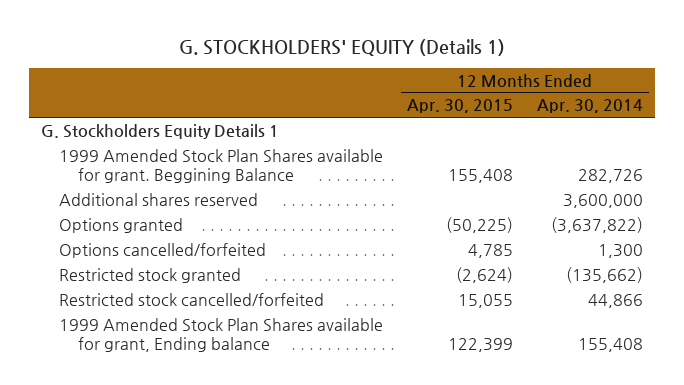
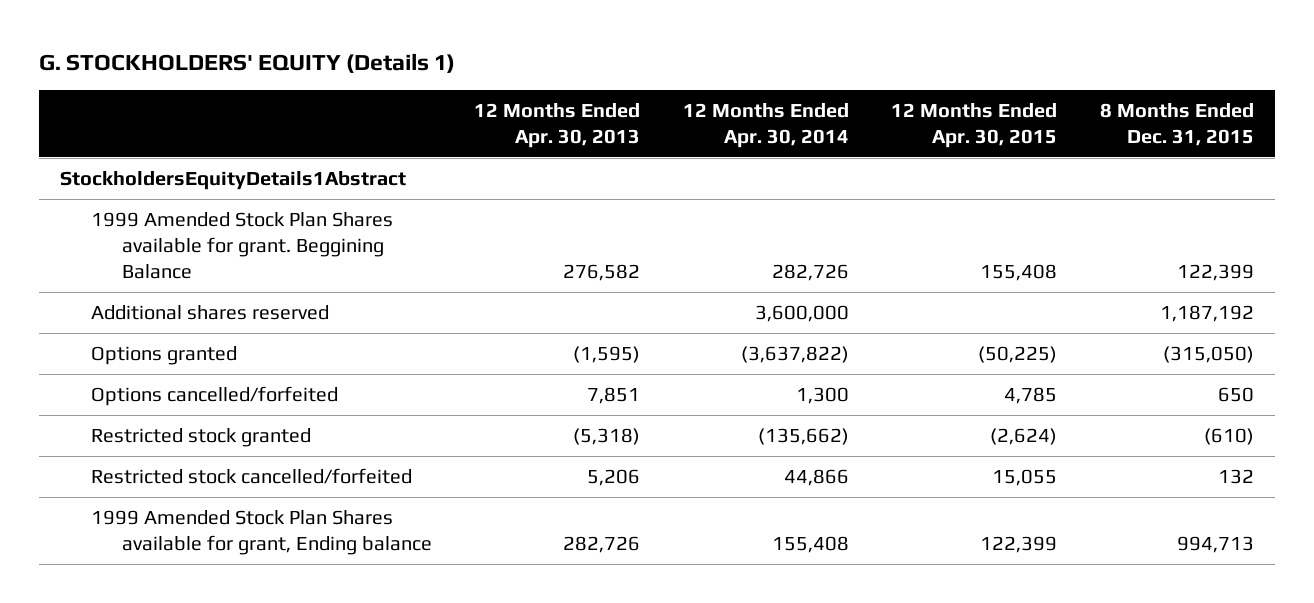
- | 12 Months Ended Apr. 30, 2015 | 12 Months Ended Apr. 30, 2014
+ | 12 Months Ended Apr. 30, 2013 | 12 Months Ended Apr. 30, 2014 | 12 Months Ended Apr. 30, 2015 | 8 Months Ended Dec. 31, 2015
- G. Stockholders Equity Details 1
+ StockholdersEquityDetails1Abstract

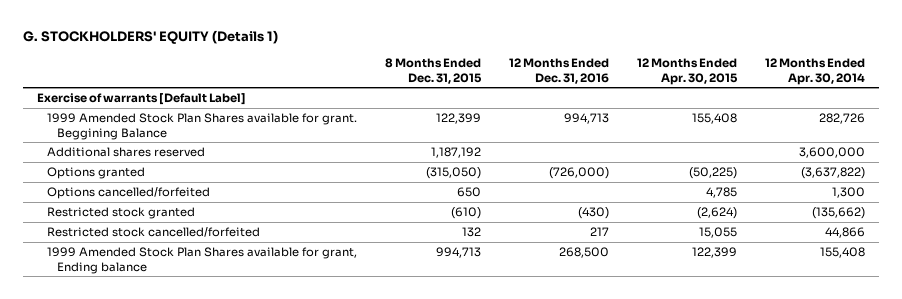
- | 12 Months Ended Apr. 30, 2013 | 12 Months Ended Apr. 30, 2014 | 12 Months Ended Apr. 30, 2015 | 8 Months Ended Dec. 31, 2015
+ | 8 Months Ended Dec. 31, 2015 | 12 Months Ended Dec. 31, 2016 | 12 Months Ended Apr. 30, 2015 | 12 Months Ended Apr. 30, 2014
- StockholdersEquityDetails1Abstract
+ Exercise of warrants [Default Label]

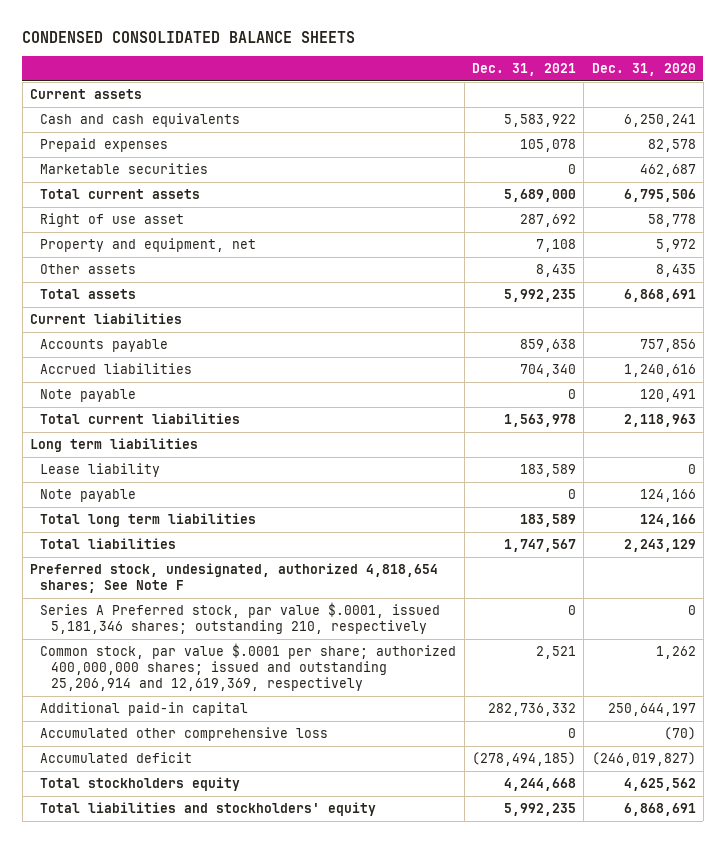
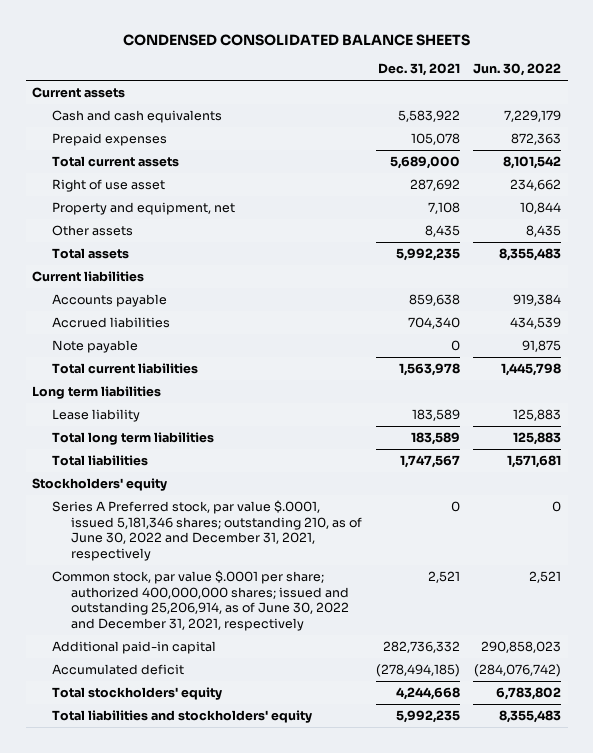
- | Dec. 31, 2021 | Dec. 31, 2020
+ | Dec. 31, 2021 | Jun. 30, 2022
- Marketable securities | 0 | 462,687
- Note payable | 0 | 124,166
- Preferred stock, undesignated, authorized 4,818,654 shares; See Note F
- Series A Preferred stock, par value $.0001, issued 5,181,346 shares; outstanding 210, respectively | 0 | 0
- Common stock, par value $.0001 per share; authorized 400,000,000 shares; issued and outstanding 25,206,914 and 12,619,369, respectively | 2,521 | 1,262
+ Stockholders' equity
+ Series A Preferred stock, par value $.0001, issued 5,181,346 shares; outstanding 210, as of June 30, 2022 and December 31, 2021, respectively | 0 | 0
+ Common stock, par value $.0001 per share; authorized 400,000,000 shares; issued and outstanding 25,206,914, as of June 30, 2022 and December 31, 2021, respectively | 2,521 | 2,521
- Accumulated other comprehensive loss | 0 | (70)
- Total stockholders equity | 4,244,668 | 4,625,562
+ Total stockholders' equity | 4,244,668 | 6,783,802

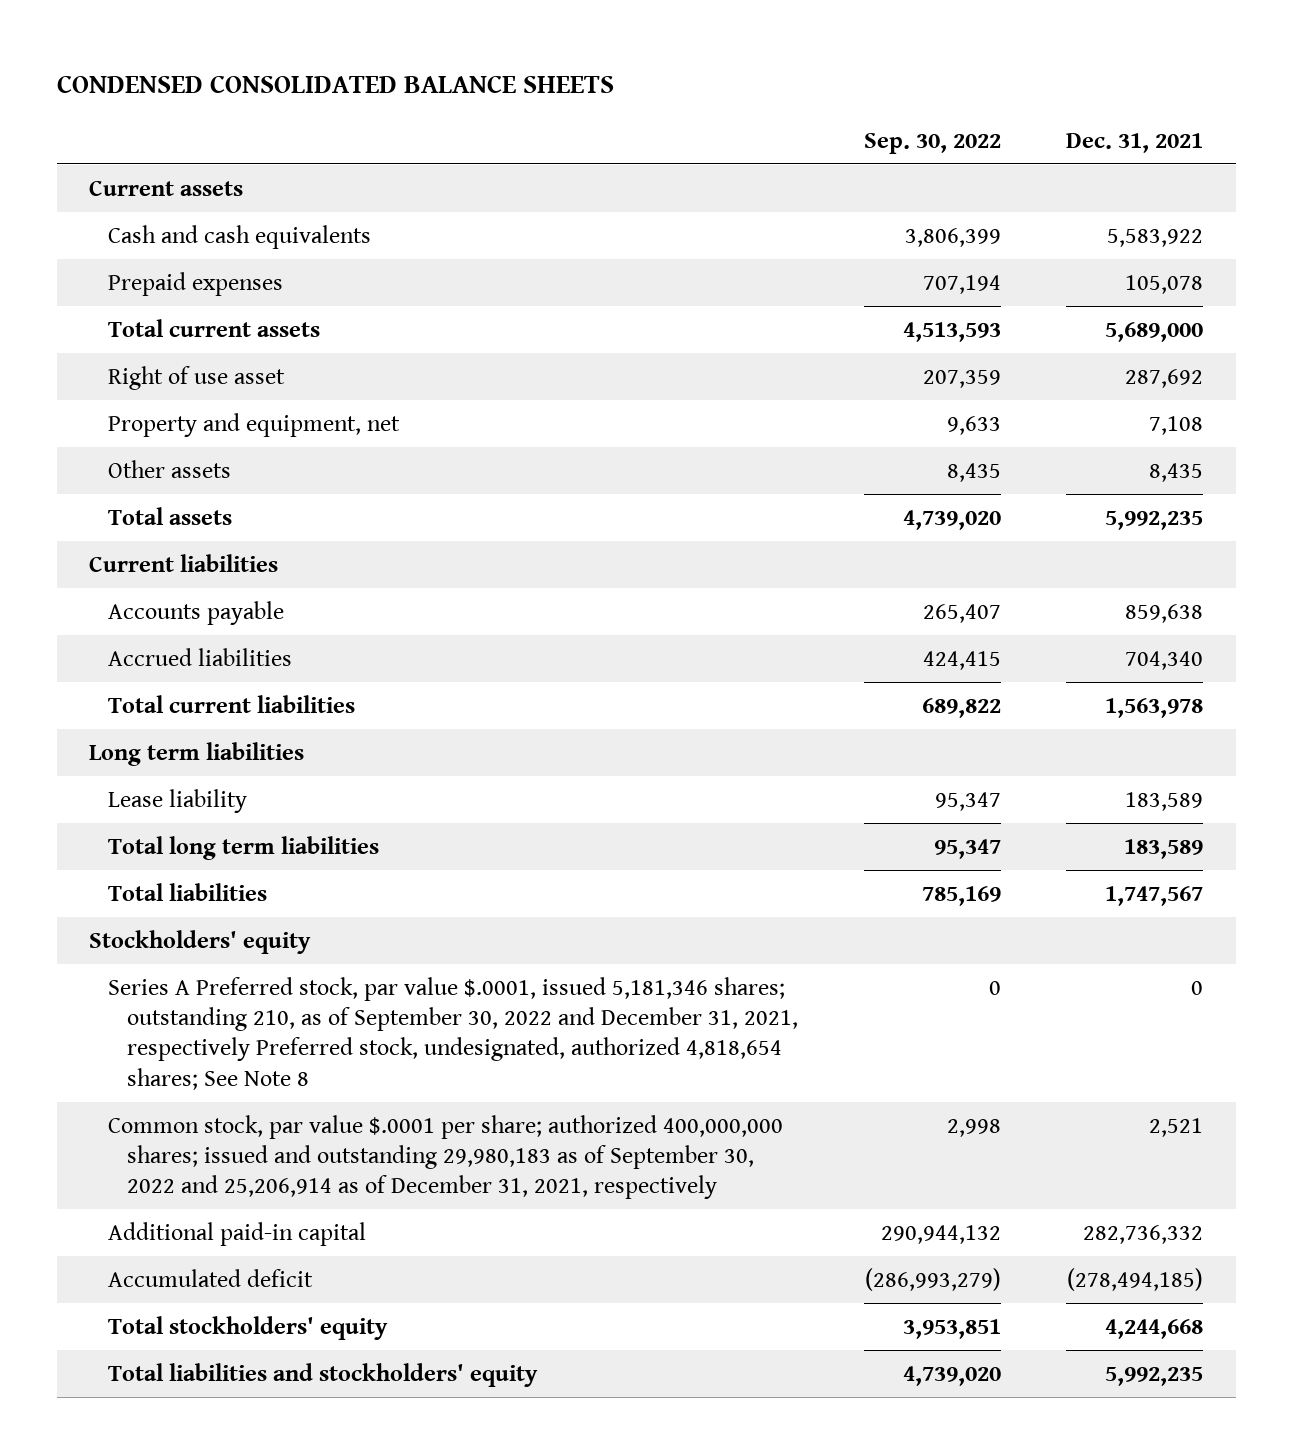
- | Dec. 31, 2021 | Jun. 30, 2022
+ | Sep. 30, 2022 | Dec. 31, 2021
- Note payable | 0 | 91,875
- Series A Preferred stock, par value $.0001, issued 5,181,346 shares; outstanding 210, as of June 30, 2022 and December 31, 2021, respectively | 0 | 0
- Common stock, par value $.0001 per share; authorized 400,000,000 shares; issued and outstanding 25,206,914, as of June 30, 2022 and December 31, 2021, respectively | 2,521 | 2,521
+ Series A Preferred stock, par value $.0001, issued 5,181,346 shares; outstanding 210, as of September 30, 2022 and December 31, 2021, respectively Preferred stock, undesignated, authorized 4,818,654 shares; See Note 8 | 0 | 0
+ Common stock, par value $.0001 per share; authorized 400,000,000 shares; issued and outstanding 29,980,183 as of September 30, 2022 and 25,206,914 as of December 31, 2021, respectively | 2,998 | 2,521

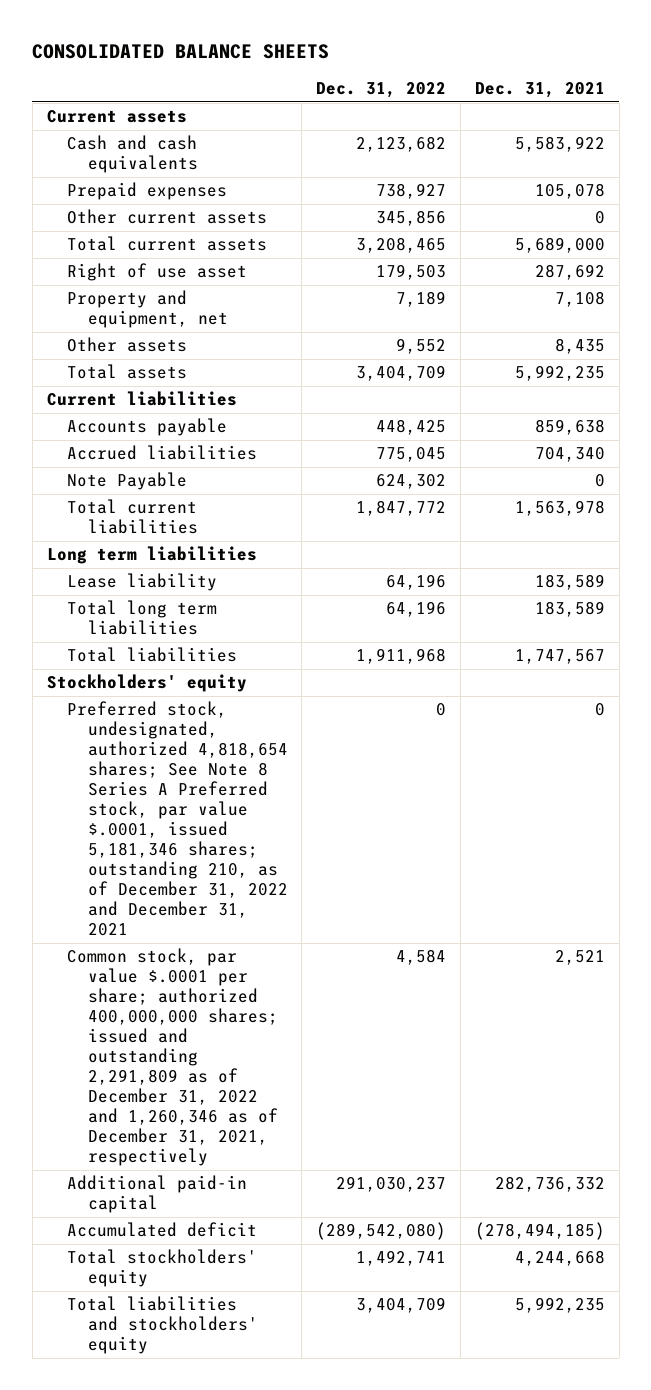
- CONDENSED CONSOLIDATED BALANCE SHEETS
+ CONSOLIDATED BALANCE SHEETS
- | Sep. 30, 2022 | Dec. 31, 2021
+ | Dec. 31, 2022 | Dec. 31, 2021
+ Other current assets | 345,856 | 0
+ Note Payable | 624,302 | 0
- Series A Preferred stock, par value $.0001, issued 5,181,346 shares; outstanding 210, as of September 30, 2022 and December 31, 2021, respectively Preferred stock, undesignated, authorized 4,818,654 shares; See Note 8 | 0 | 0
- Common stock, par value $.0001 per share; authorized 400,000,000 shares; issued and outstanding 29,980,183 as of September 30, 2022 and 25,206,914 as of December 31, 2021, respectively | 2,998 | 2,521
+ Preferred stock, undesignated, authorized 4,818,654 shares; See Note 8 Series A Preferred stock, par value $.0001, issued 5,181,346 shares; outstanding 210, as of December 31, 2022 and December 31, 2021 | 0 | 0
+ Common stock, par value $.0001 per share; authorized 400,000,000 shares; issued and outstanding 2,291,809 as of December 31, 2022 and 1,260,346 as of December 31, 2021, respectively | 4,584 | 2,521

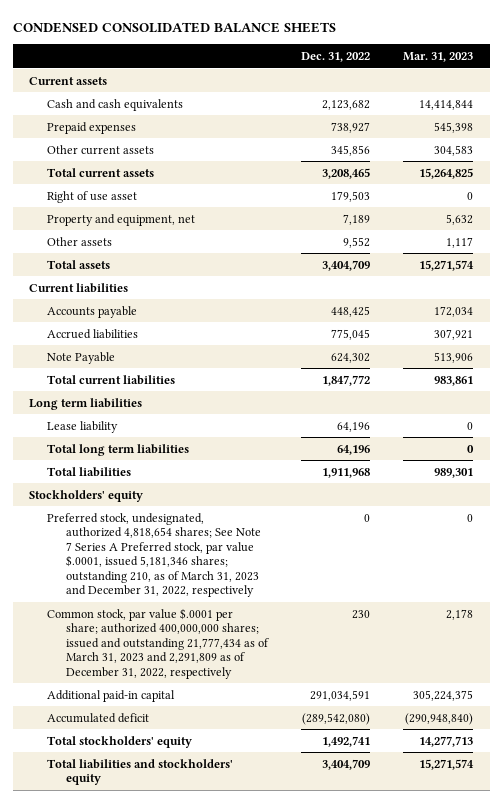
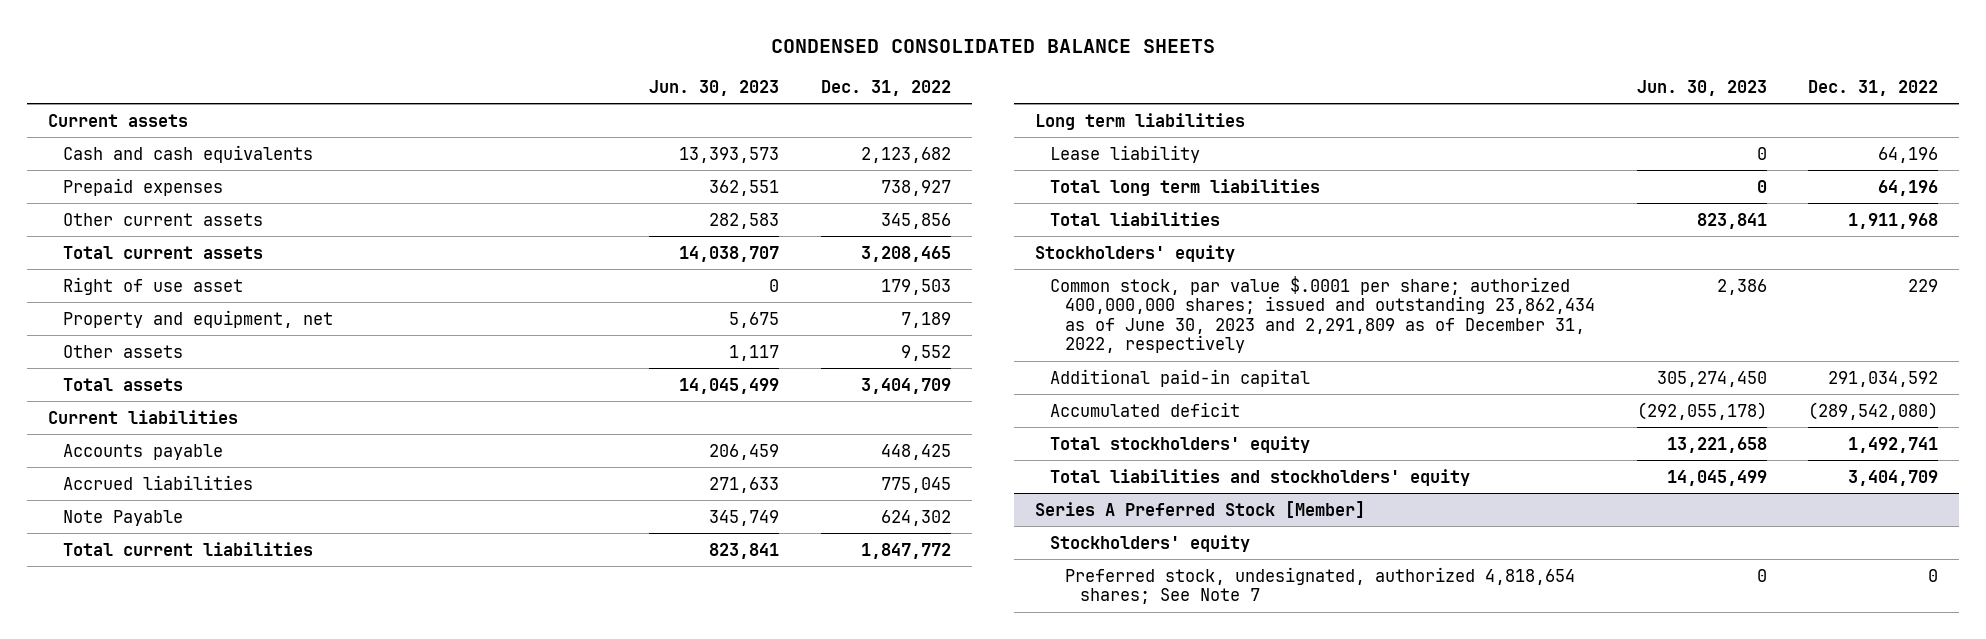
- | Dec. 31, 2022 | Mar. 31, 2023
+ | Jun. 30, 2023 | Dec. 31, 2022
- Preferred stock, undesignated, authorized 4,818,654 shares; See Note 7 Series A Preferred stock, par value $.0001, issued 5,181,346 shares; outstanding 210, as of March 31, 2023 and December 31, 2022, respectively | 0 | 0
- Common stock, par value $.0001 per share; authorized 400,000,000 shares; issued and outstanding 21,777,434 as of March 31, 2023 and 2,291,809 as of December 31, 2022, respectively | 230 | 2,178
- Additional paid-in capital | 291,034,591 | 305,224,375
+ Common stock, par value $.0001 per share; authorized 400,000,000 shares; issued and outstanding 23,862,434 as of June 30, 2023 and 2,291,809 as of December 31, 2022, respectively | 2,386 | 229
+ Additional paid-in capital | 305,274,450 | 291,034,592
+ Series A Preferred Stock [Member]
+ Stockholders' equity
+ Preferred stock, undesignated, authorized 4,818,654 shares; See Note 7 | 0 | 0

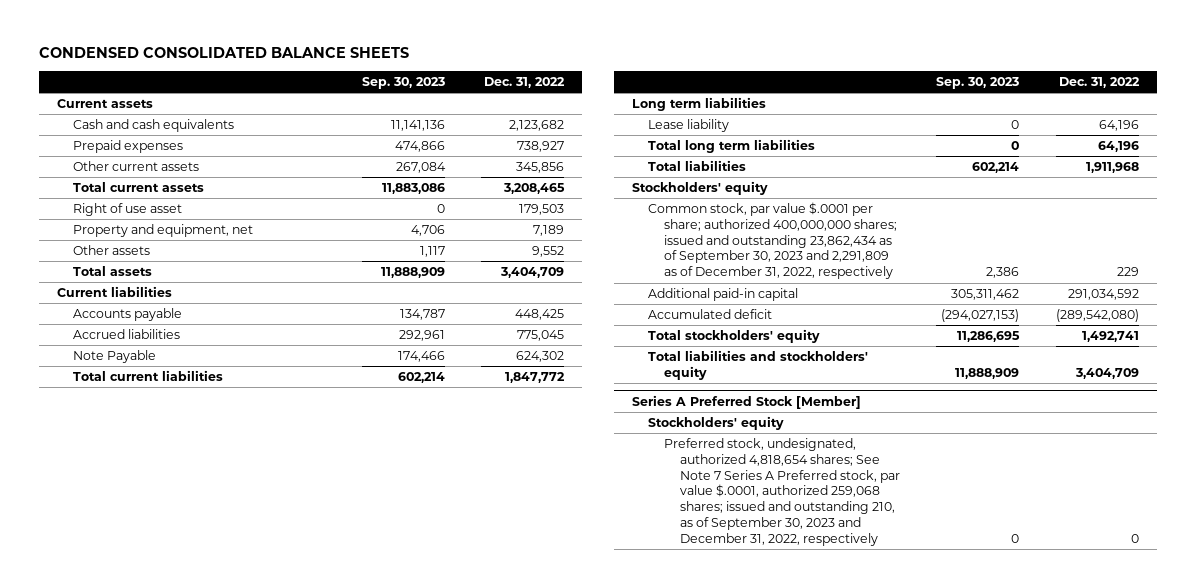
- | Jun. 30, 2023 | Dec. 31, 2022
+ | Sep. 30, 2023 | Dec. 31, 2022
- Common stock, par value $.0001 per share; authorized 400,000,000 shares; issued and outstanding 23,862,434 as of June 30, 2023 and 2,291,809 as of December 31, 2022, respectively | 2,386 | 229
+ Common stock, par value $.0001 per share; authorized 400,000,000 shares; issued and outstanding 23,862,434 as of September 30, 2023 and 2,291,809 as of December 31, 2022, respectively | 2,386 | 229
@ Series A Preferred Stock [Member]
- Preferred stock, undesignated, authorized 4,818,654 shares; See Note 7 | 0 | 0
+ Preferred stock, undesignated, authorized 4,818,654 shares; See Note 7 Series A Preferred stock, par value $.0001, authorized 259,068 shares; issued and outstanding 210, as of September 30, 2023 and December 31, 2022, respectively | 0 | 0

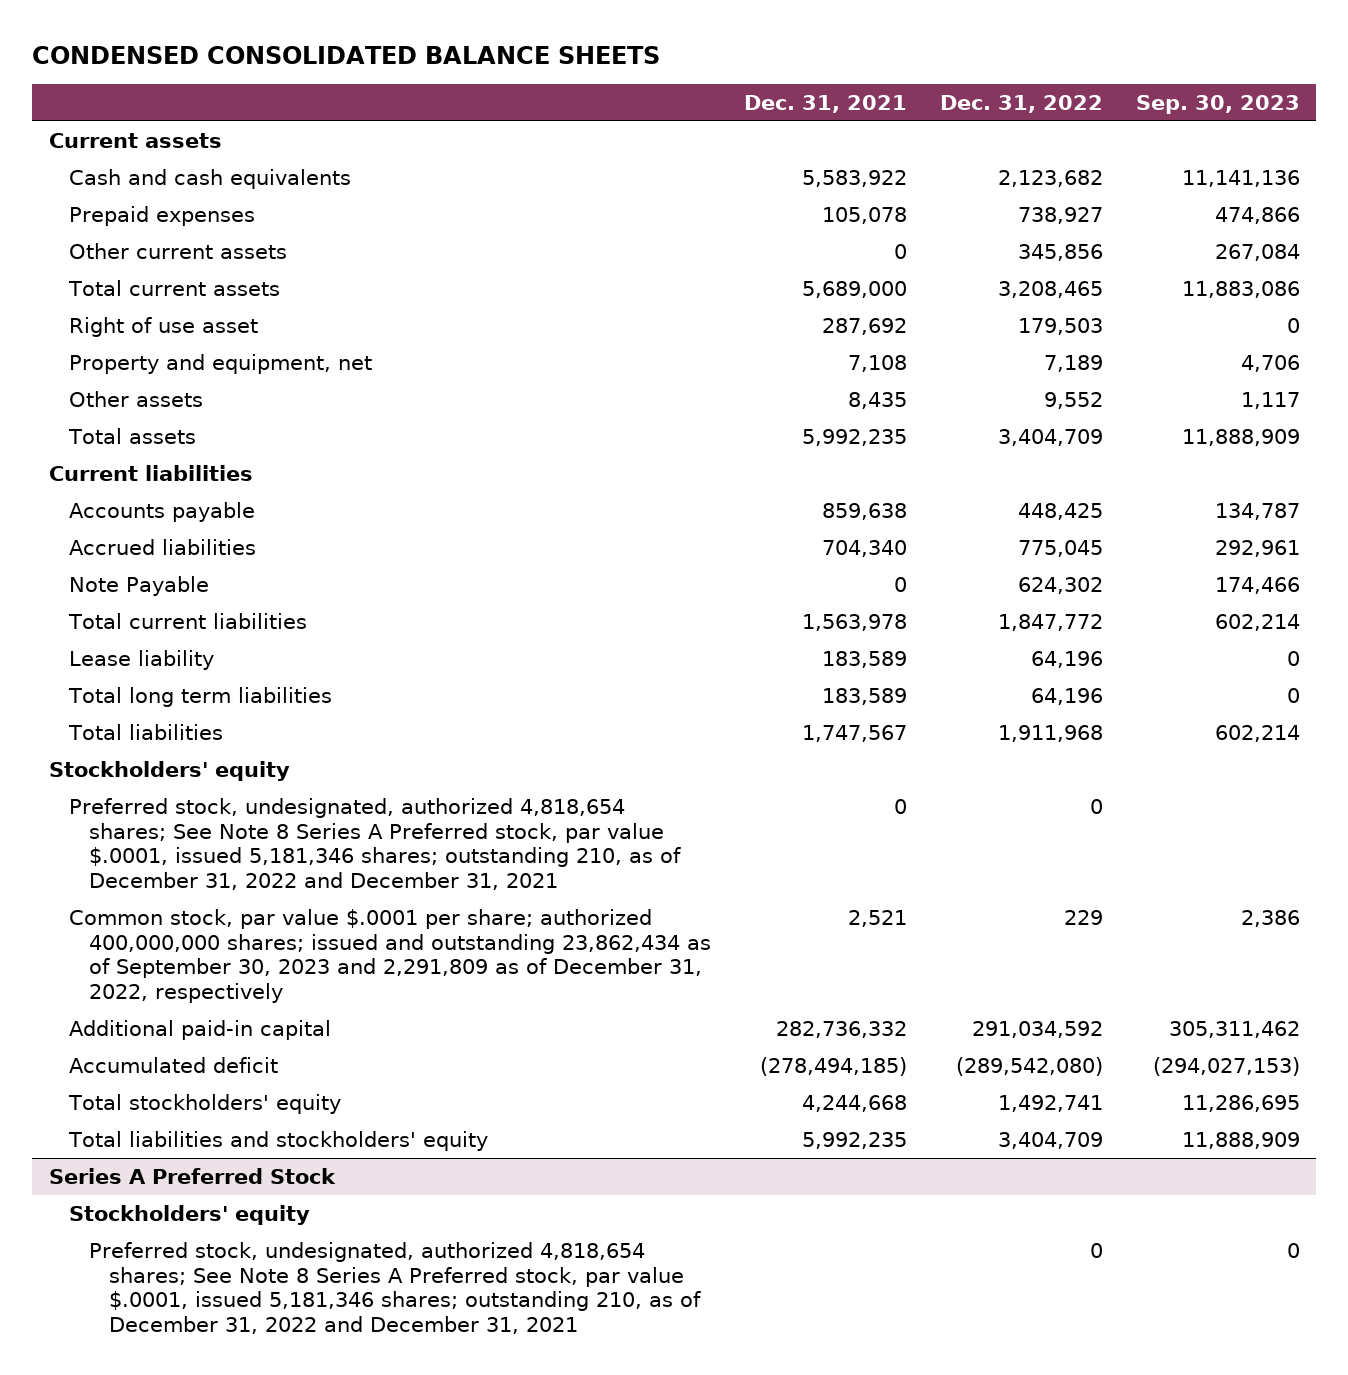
- | Sep. 30, 2023 | Dec. 31, 2022
+ | Dec. 31, 2021 | Dec. 31, 2022 | Sep. 30, 2023
- Long term liabilities
+ Preferred stock, undesignated, authorized 4,818,654 shares; See Note 8 Series A Preferred stock, par value $.0001, issued 5,181,346 shares; outstanding 210, as of December 31, 2022 and December 31, 2021 | 0 | 0 |
- Series A Preferred Stock [Member]
+ Series A Preferred Stock
- Preferred stock, undesignated, authorized 4,818,654 shares; See Note 7 Series A Preferred stock, par value $.0001, authorized 259,068 shares; issued and outstanding 210, as of September 30, 2023 and December 31, 2022, respectively | 0 | 0
+ Preferred stock, undesignated, authorized 4,818,654 shares; See Note 8 Series A Preferred stock, par value $.0001, issued 5,181,346 shares; outstanding 210, as of December 31, 2022 and December 31, 2021 | | 0 | 0

